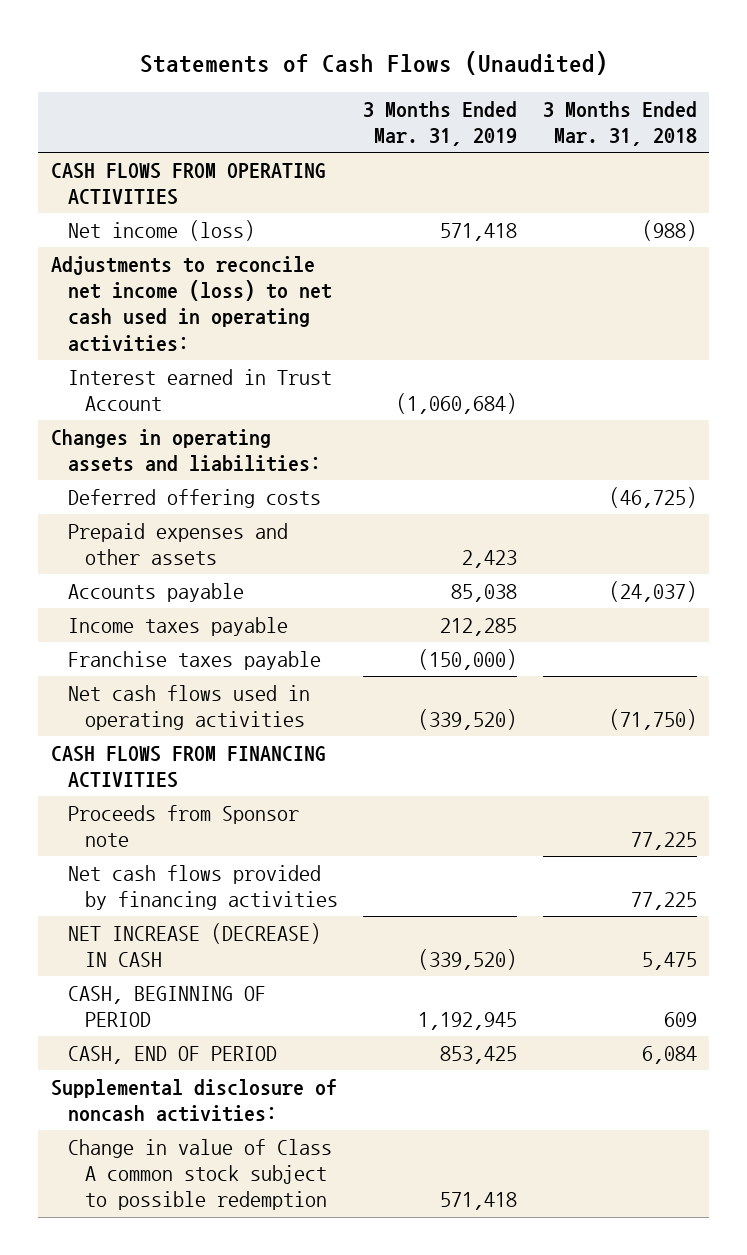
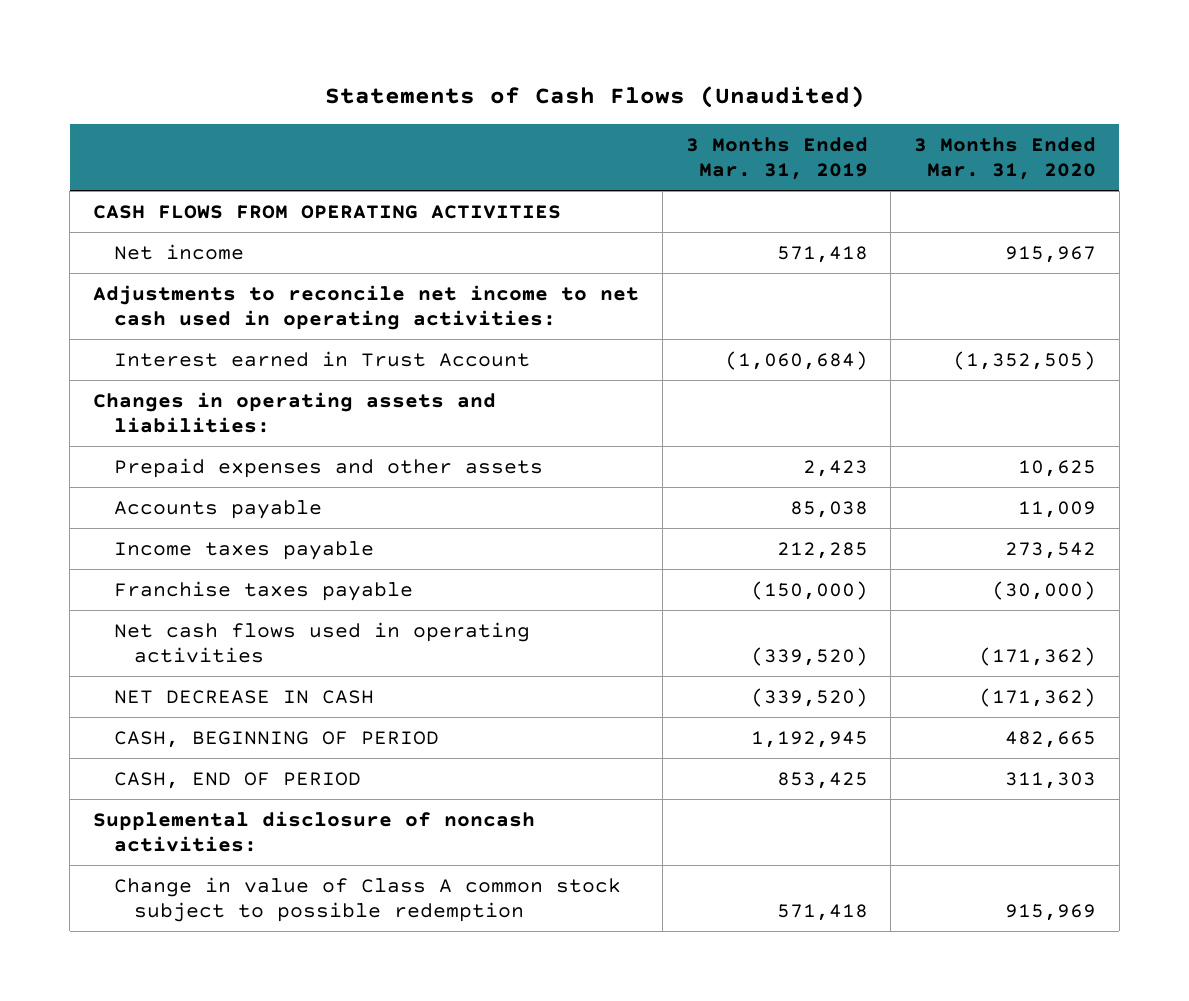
- | 3 Months Ended Mar. 31, 2019 | 3 Months Ended Mar. 31, 2018
+ | 3 Months Ended Mar. 31, 2019 | 3 Months Ended Mar. 31, 2020
- Net income (loss) | 571,418 | (988)
- Adjustments to reconcile net income (loss) to net cash used in operating activities:
+ Net income | 571,418 | 915,967
+ Adjustments to reconcile net income to net cash used in operating activities:
- Deferred offering costs | | (46,725)
- CASH FLOWS FROM FINANCING ACTIVITIES
- Proceeds from Sponsor note | | 77,225
- Net cash flows provided by financing activities | | 77,225
- NET INCREASE (DECREASE) IN CASH | (339,520) | 5,475
+ NET DECREASE IN CASH | (339,520) | (171,362)

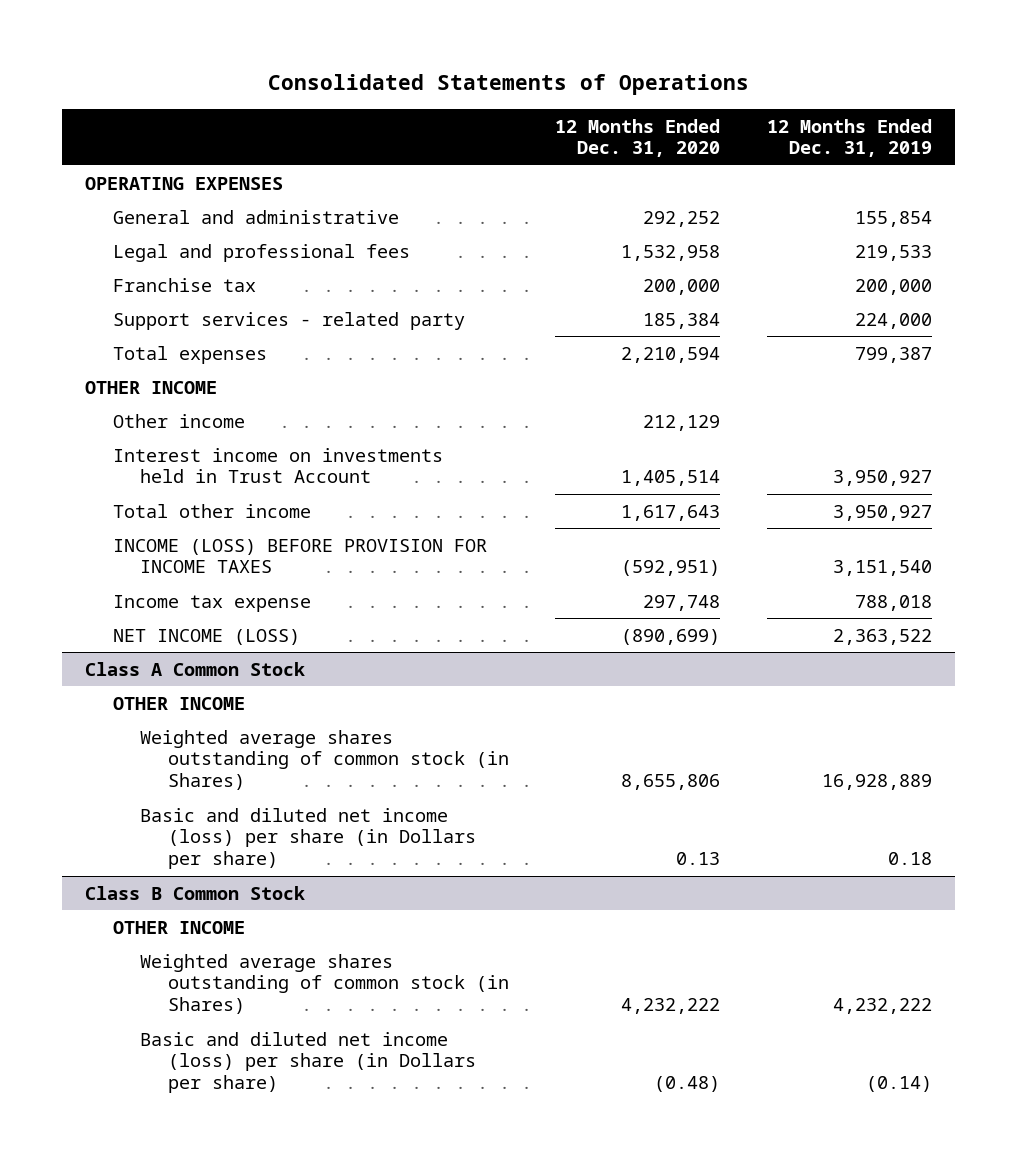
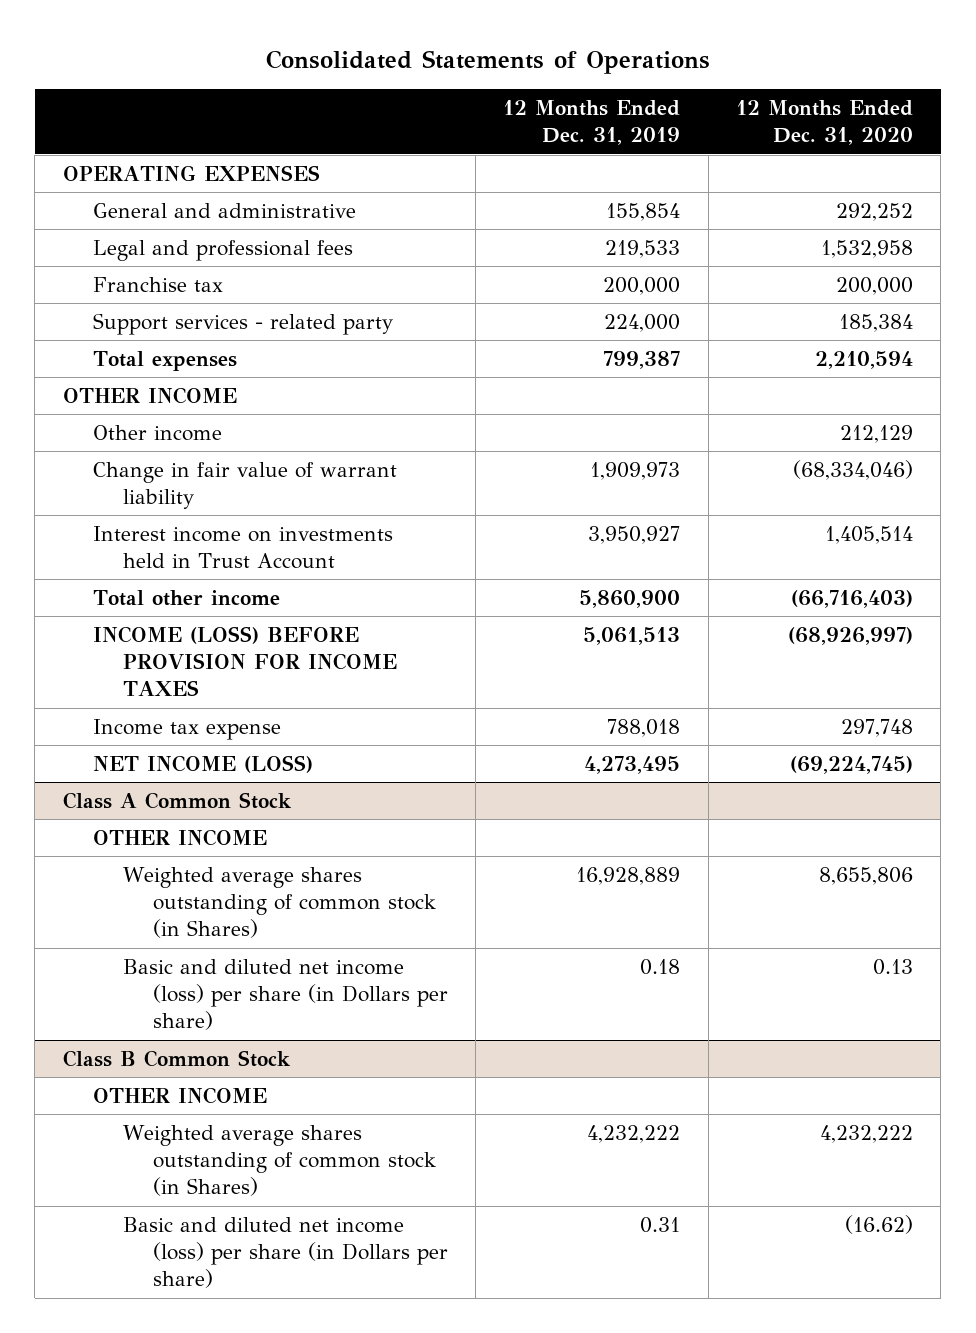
- | 12 Months Ended Dec. 31, 2020 | 12 Months Ended Dec. 31, 2019
+ | 12 Months Ended Dec. 31, 2019 | 12 Months Ended Dec. 31, 2020
+ Change in fair value of warrant liability | 1,909,973 | (68,334,046)
- Total other income | 1,617,643 | 3,950,927
- INCOME (LOSS) BEFORE PROVISION FOR INCOME TAXES | (592,951) | 3,151,540
+ Total other income | 5,860,900 | (66,716,403)
+ INCOME (LOSS) BEFORE PROVISION FOR INCOME TAXES | 5,061,513 | (68,926,997)
- NET INCOME (LOSS) | (890,699) | 2,363,522
+ NET INCOME (LOSS) | 4,273,495 | (69,224,745)
@ Class B Common Stock
- Basic and diluted net income (loss) per share (in Dollars per share) | (0.48) | (0.14)
+ Basic and diluted net income (loss) per share (in Dollars per share) | 0.31 | (16.62)

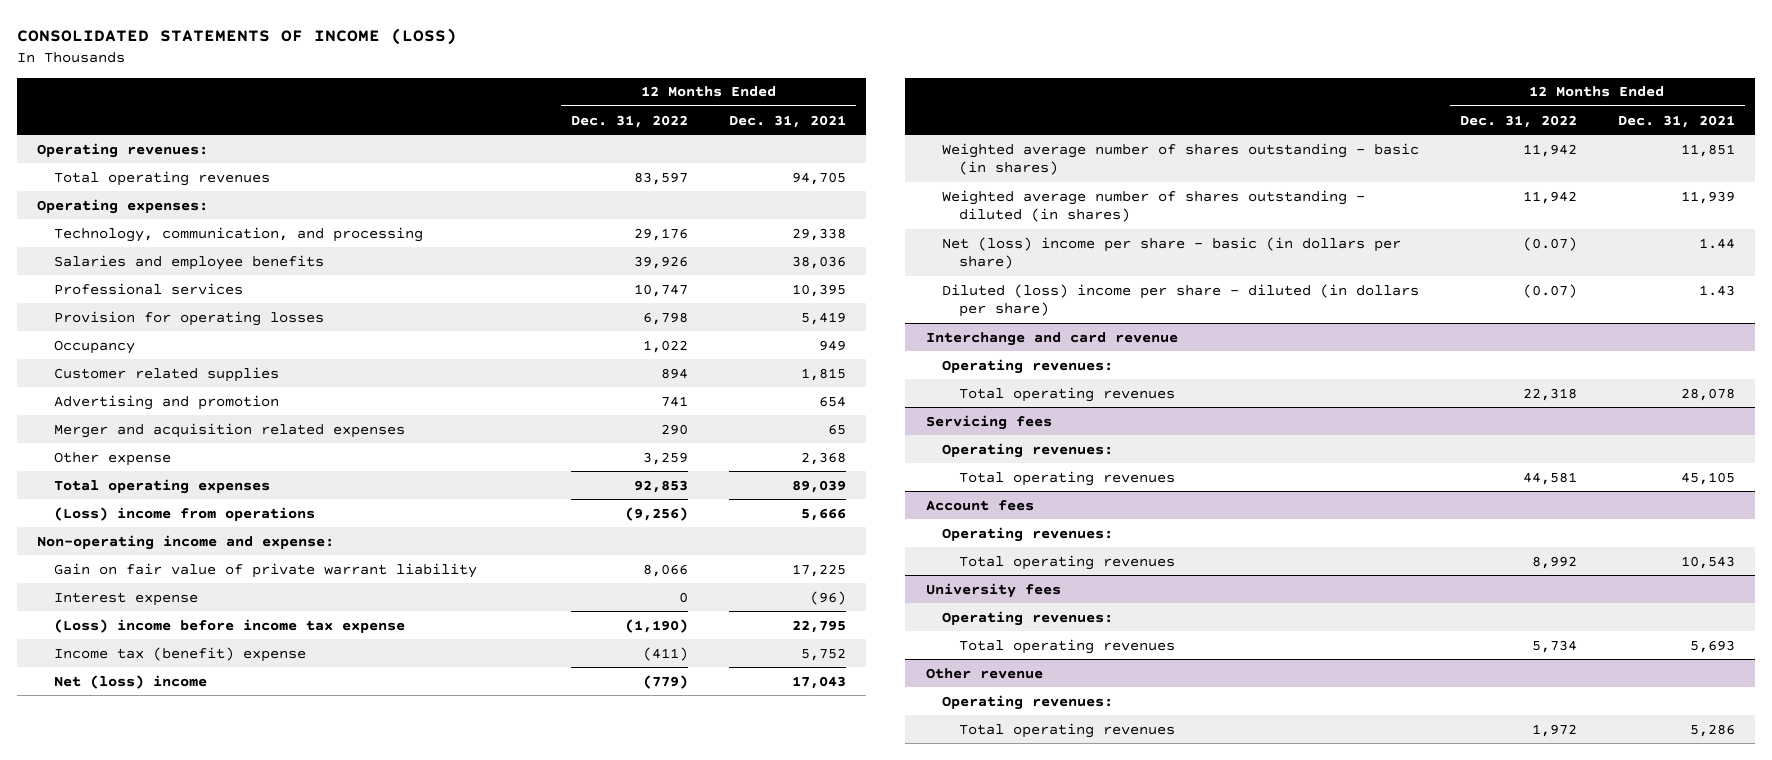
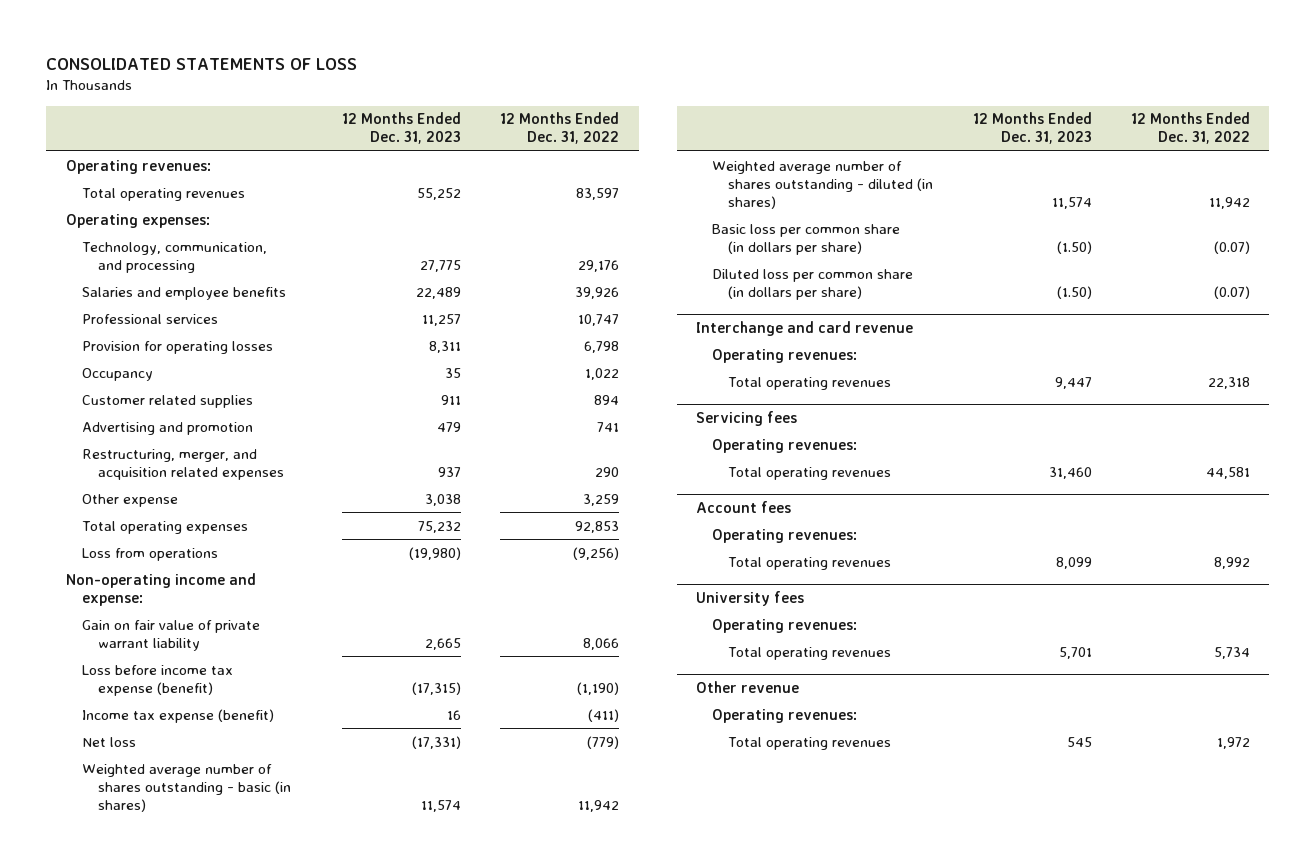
- CONSOLIDATED STATEMENTS OF INCOME (LOSS)
+ CONSOLIDATED STATEMENTS OF LOSS
- | 12 Months Ended Dec. 31, 2022 | 12 Months Ended Dec. 31, 2021
+ | 12 Months Ended Dec. 31, 2023 | 12 Months Ended Dec. 31, 2022
- Merger and acquisition related expenses | 290 | 65
+ Restructuring, merger, and acquisition related expenses | 937 | 290
- (Loss) income from operations | (9,256) | 5,666
+ Loss from operations | (19,980) | (9,256)
- Interest expense | 0 | (96)
- (Loss) income before income tax expense | (1,190) | 22,795
- Income tax (benefit) expense | (411) | 5,752
- Net (loss) income | (779) | 17,043
+ Loss before income tax expense (benefit) | (17,315) | (1,190)
+ Income tax expense (benefit) | 16 | (411)
+ Net loss | (17,331) | (779)
- Net (loss) income per share - basic (in dollars per share) | (0.07) | 1.44
- Diluted (loss) income per share - diluted (in dollars per share) | (0.07) | 1.43
+ Basic loss per common share (in dollars per share) | (1.50) | (0.07)
+ Diluted loss per common share (in dollars per share) | (1.50) | (0.07)

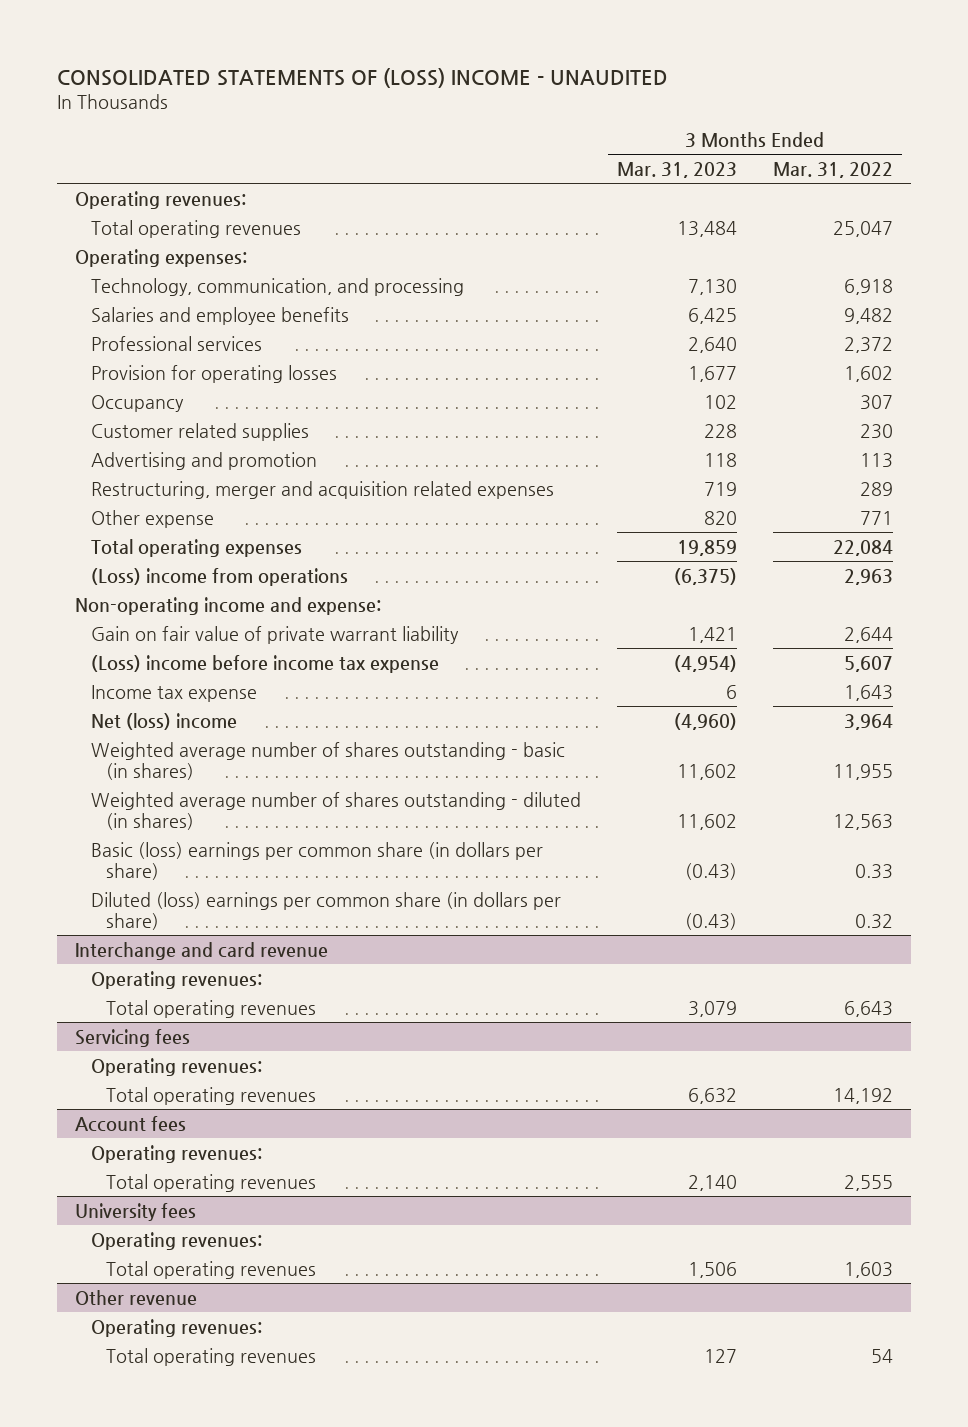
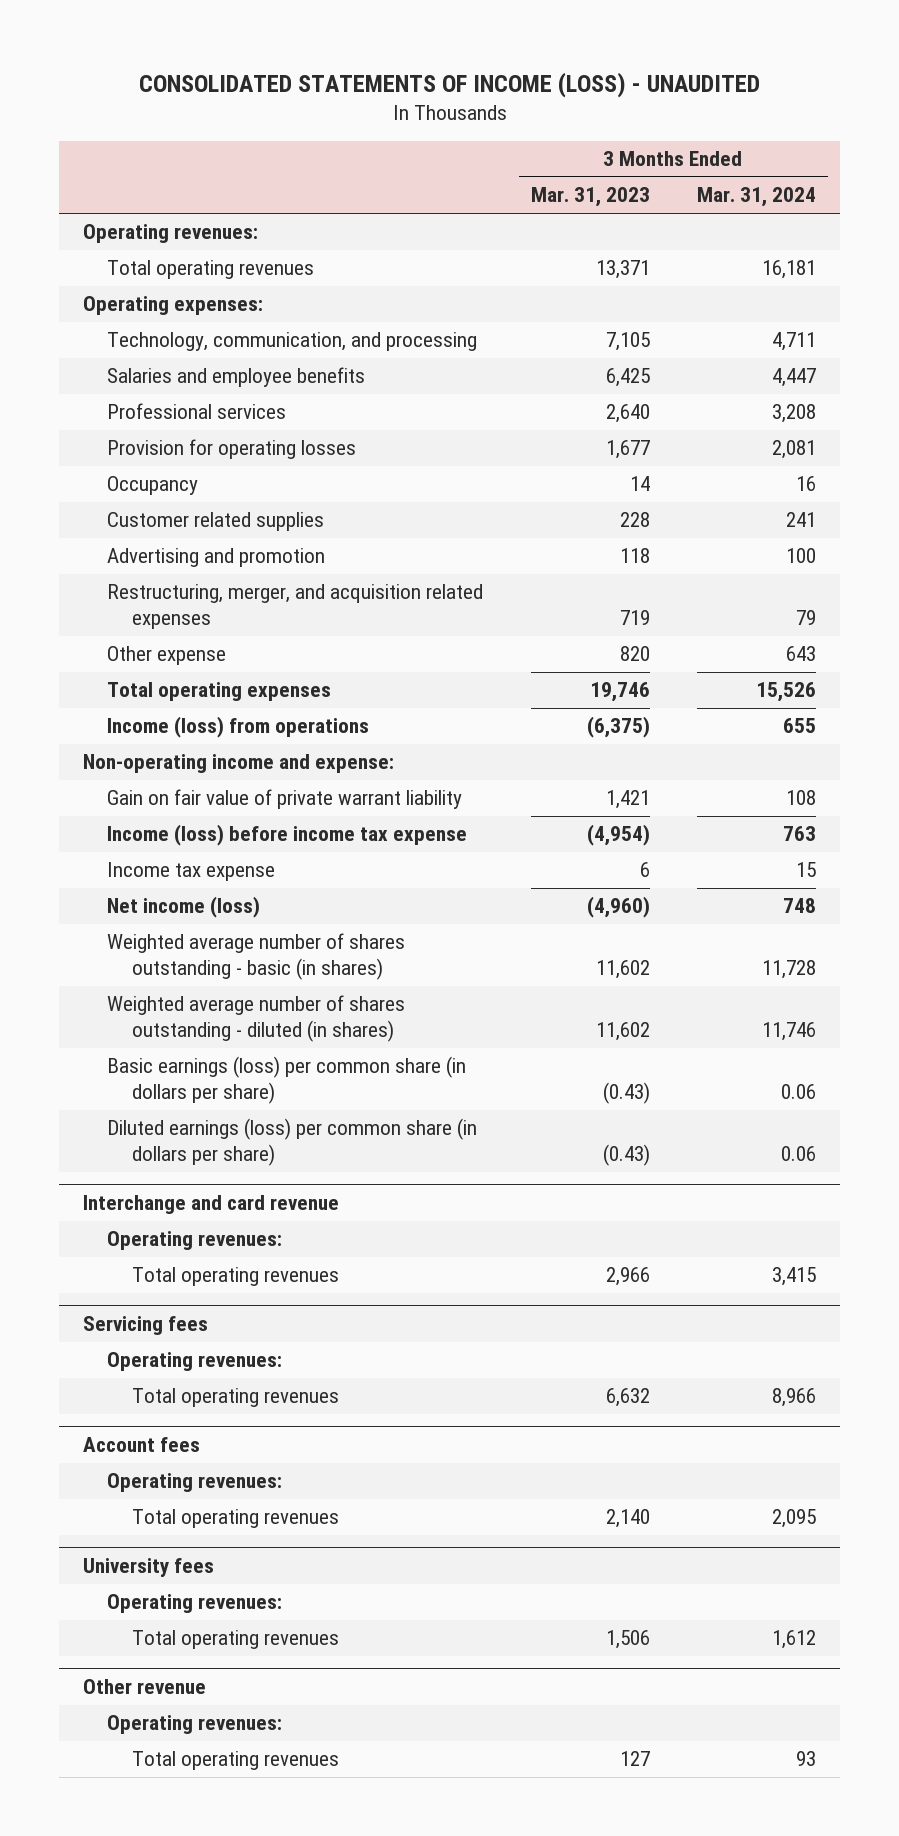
- CONSOLIDATED STATEMENTS OF (LOSS) INCOME - UNAUDITED
+ CONSOLIDATED STATEMENTS OF INCOME (LOSS) - UNAUDITED
- | 3 Months Ended Mar. 31, 2023 | 3 Months Ended Mar. 31, 2022
+ | 3 Months Ended Mar. 31, 2023 | 3 Months Ended Mar. 31, 2024
- Total operating revenues | 13,484 | 25,047
+ Total operating revenues | 13,371 | 16,181
- Technology, communication, and processing | 7,130 | 6,918
+ Technology, communication, and processing | 7,105 | 4,711
- Occupancy | 102 | 307
+ Occupancy | 14 | 16
- Restructuring, merger and acquisition related expenses | 719 | 289
+ Restructuring, merger, and acquisition related expenses | 719 | 79
- Total operating expenses | 19,859 | 22,084
- (Loss) income from operations | (6,375) | 2,963
+ Total operating expenses | 19,746 | 15,526
+ Income (loss) from operations | (6,375) | 655
- (Loss) income before income tax expense | (4,954) | 5,607
+ Income (loss) before income tax expense | (4,954) | 763
- Net (loss) income | (4,960) | 3,964
+ Net income (loss) | (4,960) | 748
- Basic (loss) earnings per common share (in dollars per share) | (0.43) | 0.33
- Diluted (loss) earnings per common share (in dollars per share) | (0.43) | 0.32
+ Basic earnings (loss) per common share (in dollars per share) | (0.43) | 0.06
+ Diluted earnings (loss) per common share (in dollars per share) | (0.43) | 0.06
@ Interchange and card revenue
- Total operating revenues | 3,079 | 6,643
+ Total operating revenues | 2,966 | 3,415

